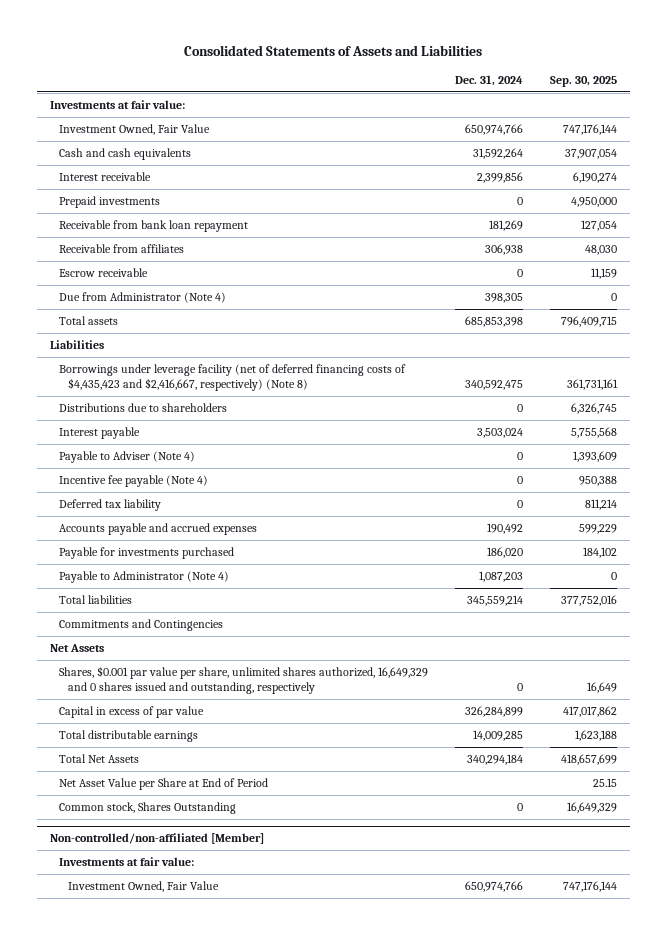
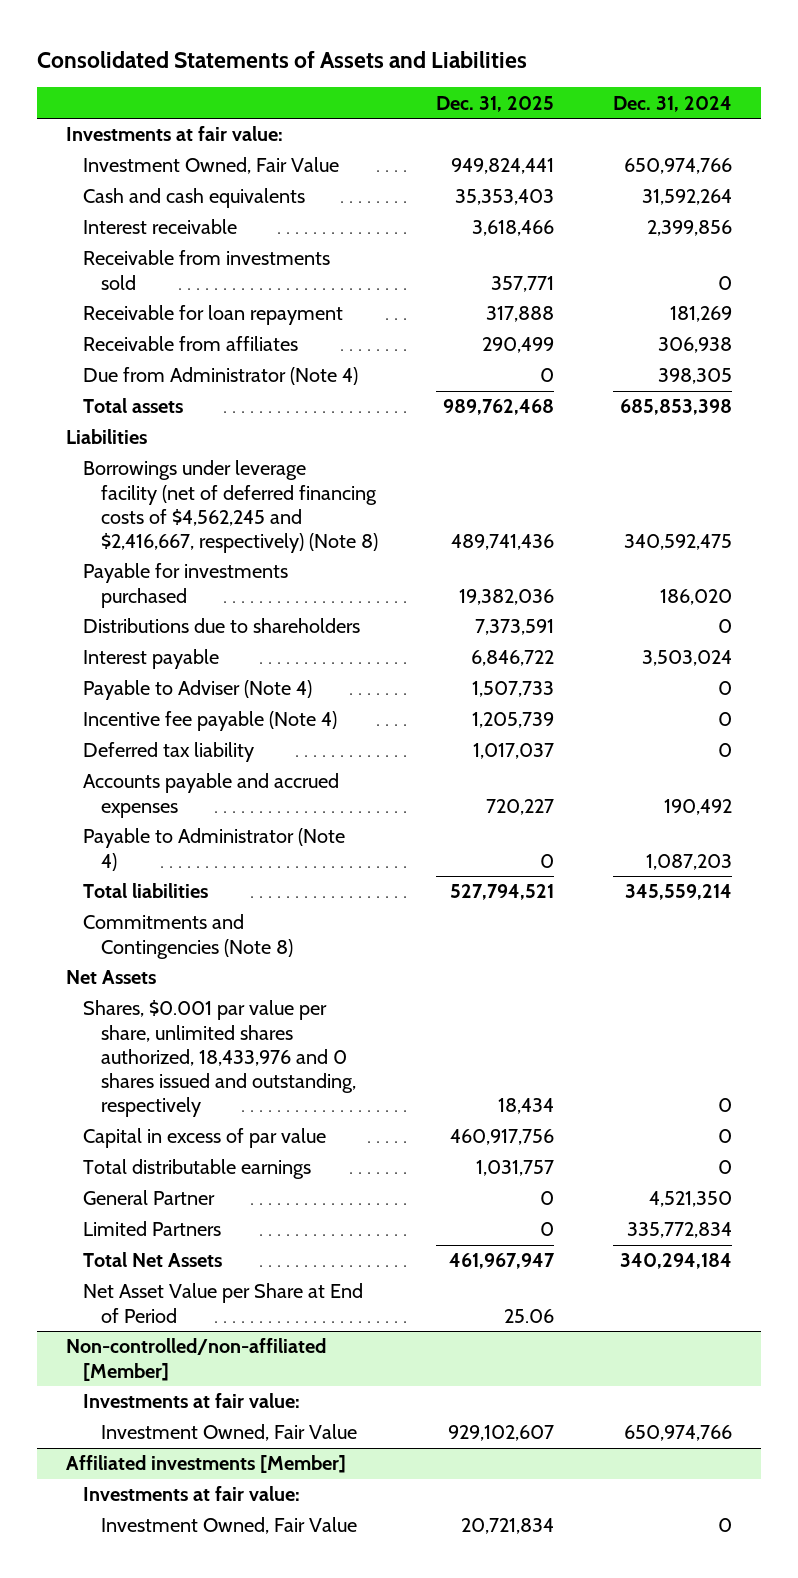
- | Dec. 31, 2024 | Sep. 30, 2025
+ | Dec. 31, 2025 | Dec. 31, 2024
- Prepaid investments | 0 | 4,950,000
- Receivable from bank loan repayment | 181,269 | 127,054
+ Receivable from investments sold | 357,771 | 0
+ Receivable for loan repayment | 317,888 | 181,269
- Escrow receivable | 0 | 11,159
- Borrowings under leverage facility (net of deferred financing costs of $4,435,423 and $2,416,667, respectively) (Note 8) | 340,592,475 | 361,731,161
+ Borrowings under leverage facility (net of deferred financing costs of $4,562,245 and $2,416,667, respectively) (Note 8) | 489,741,436 | 340,592,475
moved up: Payable for investments purchased | 19,382,036 | 186,020
- Commitments and Contingencies
+ Commitments and Contingencies (Note 8)
- Shares, $0.001 par value per share, unlimited shares authorized, 16,649,329 and 0 shares issued and outstanding, respectively | 0 | 16,649
- Capital in excess of par value | 326,284,899 | 417,017,862
- Total distributable earnings | 14,009,285 | 1,623,188
+ Shares, $0.001 par value per share, unlimited shares authorized, 18,433,976 and 0 shares issued and outstanding, respectively | 18,434 | 0
+ Capital in excess of par value | 460,917,756 | 0
+ Total distributable earnings | 1,031,757 | 0
+ General Partner | 0 | 4,521,350
+ Limited Partners | 0 | 335,772,834
- Common stock, Shares Outstanding | 0 | 16,649,329
+ Affiliated investments [Member]
+ Investments at fair value:
+ Investment Owned, Fair Value | 20,721,834 | 0

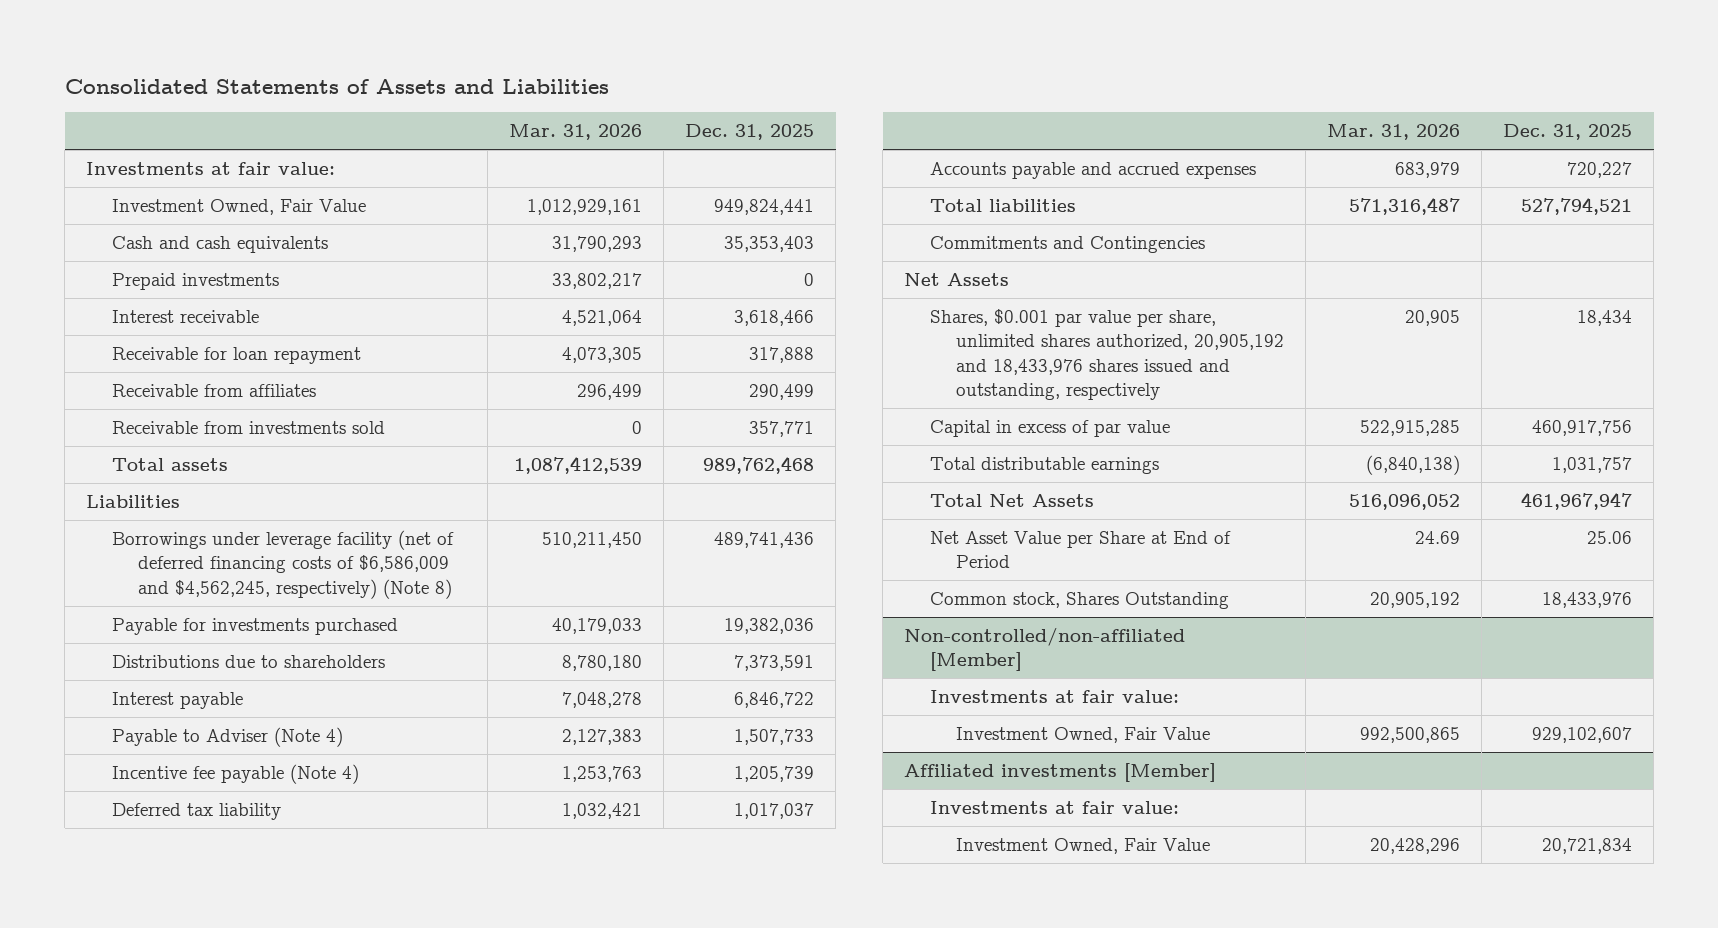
- | Dec. 31, 2025 | Dec. 31, 2024
+ | Mar. 31, 2026 | Dec. 31, 2025
+ Prepaid investments | 33,802,217 | 0
- Due from Administrator (Note 4) | 0 | 398,305
moved down: Receivable from investments sold | 0 | 357,771
- Borrowings under leverage facility (net of deferred financing costs of $4,562,245 and $2,416,667, respectively) (Note 8) | 489,741,436 | 340,592,475
+ Borrowings under leverage facility (net of deferred financing costs of $6,586,009 and $4,562,245, respectively) (Note 8) | 510,211,450 | 489,741,436
- Payable to Administrator (Note 4) | 0 | 1,087,203
- Commitments and Contingencies (Note 8)
+ Commitments and Contingencies
- Shares, $0.001 par value per share, unlimited shares authorized, 18,433,976 and 0 shares issued and outstanding, respectively | 18,434 | 0
+ Shares, $0.001 par value per share, unlimited shares authorized, 20,905,192 and 18,433,976 shares issued and outstanding, respectively | 20,905 | 18,434
- General Partner | 0 | 4,521,350
- Limited Partners | 0 | 335,772,834
+ Common stock, Shares Outstanding | 20,905,192 | 18,433,976

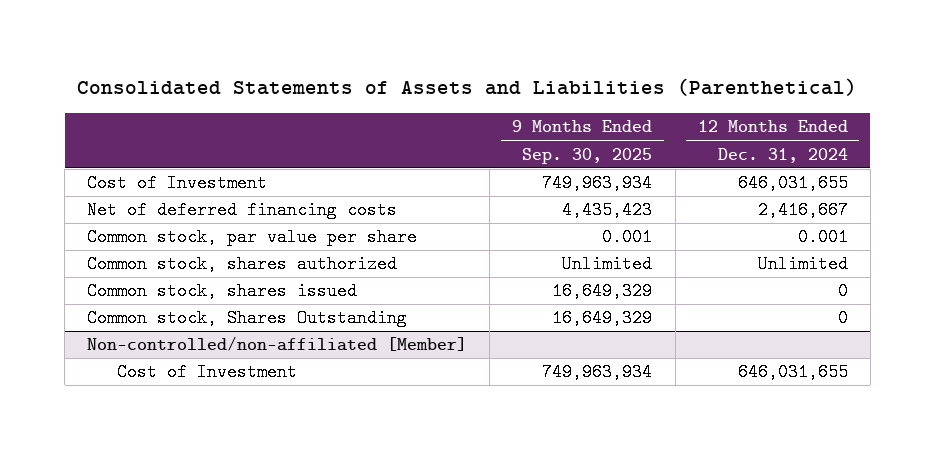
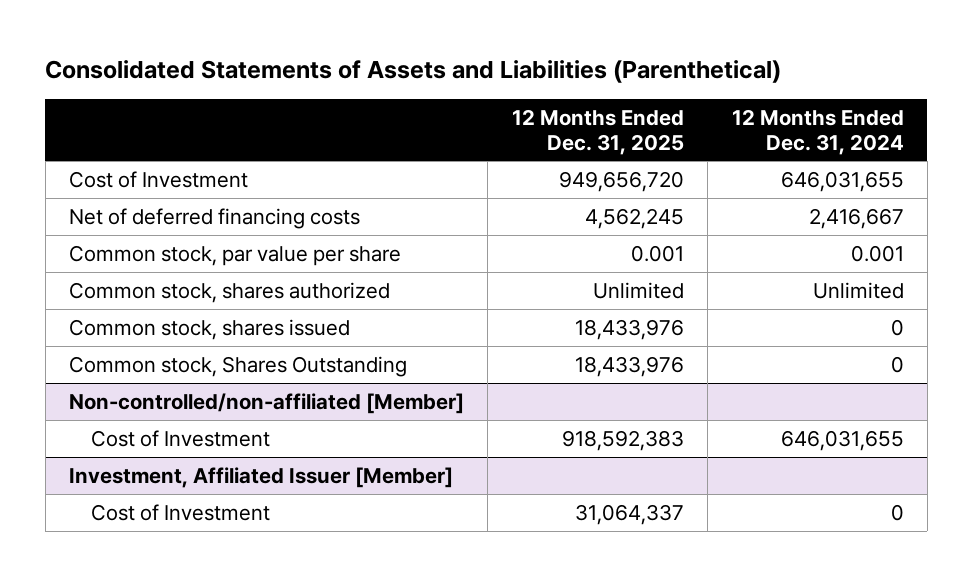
- | 9 Months Ended Sep. 30, 2025 | 12 Months Ended Dec. 31, 2024
+ | 12 Months Ended Dec. 31, 2025 | 12 Months Ended Dec. 31, 2024
+ Investment, Affiliated Issuer [Member]
+ Cost of Investment | 31,064,337 | 0

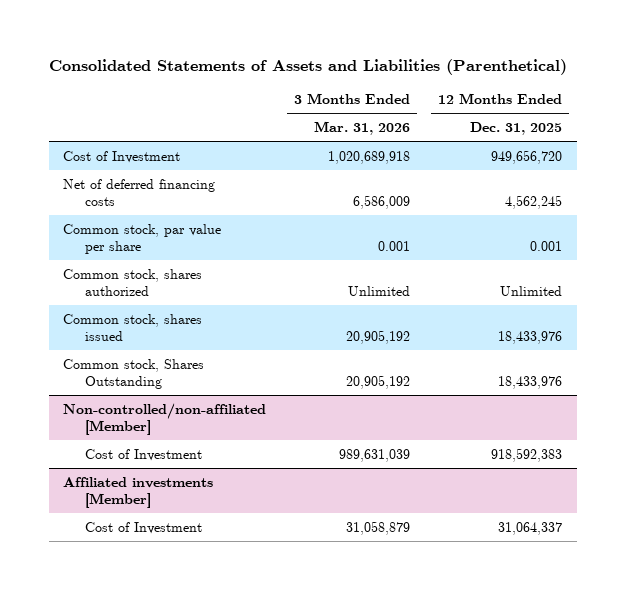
- | 12 Months Ended Dec. 31, 2025 | 12 Months Ended Dec. 31, 2024
+ | 3 Months Ended Mar. 31, 2026 | 12 Months Ended Dec. 31, 2025
- Investment, Affiliated Issuer [Member]
+ Affiliated investments [Member]

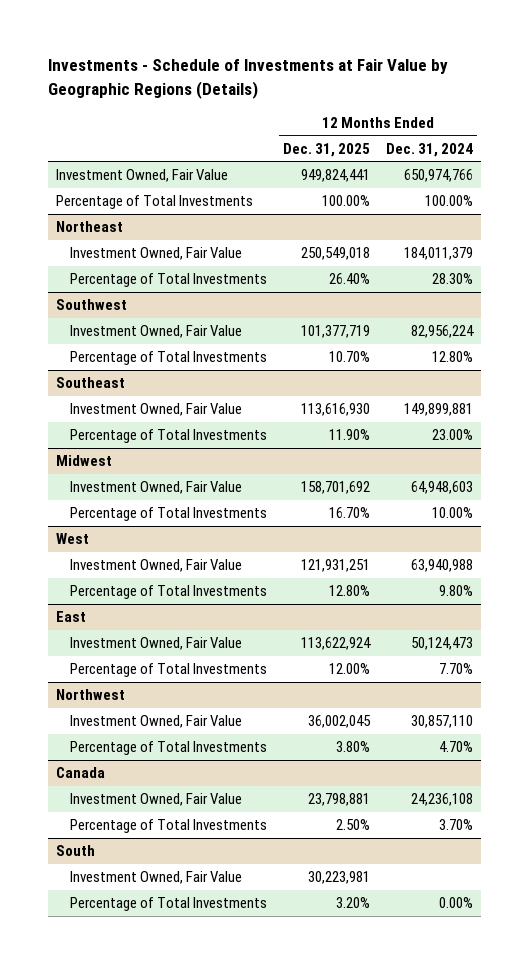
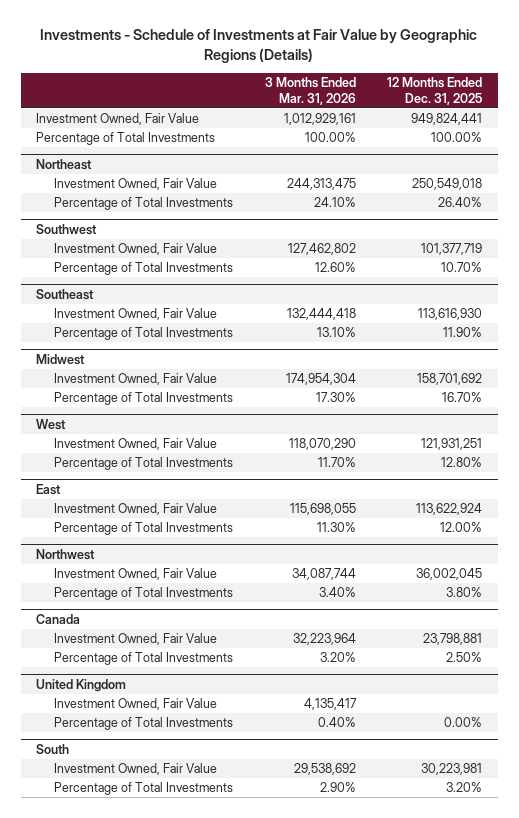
- | 12 Months Ended Dec. 31, 2025 | 12 Months Ended Dec. 31, 2024
+ | 3 Months Ended Mar. 31, 2026 | 12 Months Ended Dec. 31, 2025
+ United Kingdom
+ Investment Owned, Fair Value | 4,135,417 |
+ Percentage of Total Investments | 0.40% | 0.00%

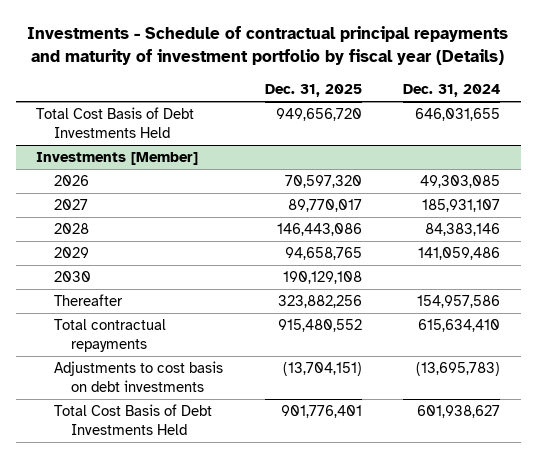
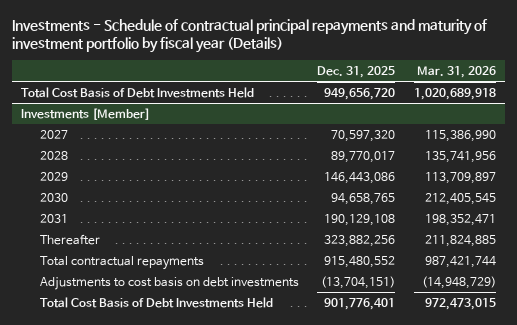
- | Dec. 31, 2025 | Dec. 31, 2024
+ | Dec. 31, 2025 | Mar. 31, 2026
@ Investments [Member]
- 2026 | 70,597,320 | 49,303,085
- 2027 | 89,770,017 | 185,931,107
- 2028 | 146,443,086 | 84,383,146
- 2029 | 94,658,765 | 141,059,486
- 2030 | 190,129,108 |
+ 2027 | 70,597,320 | 115,386,990
+ 2028 | 89,770,017 | 135,741,956
+ 2029 | 146,443,086 | 113,709,897
+ 2030 | 94,658,765 | 212,405,545
+ 2031 | 190,129,108 | 198,352,471

